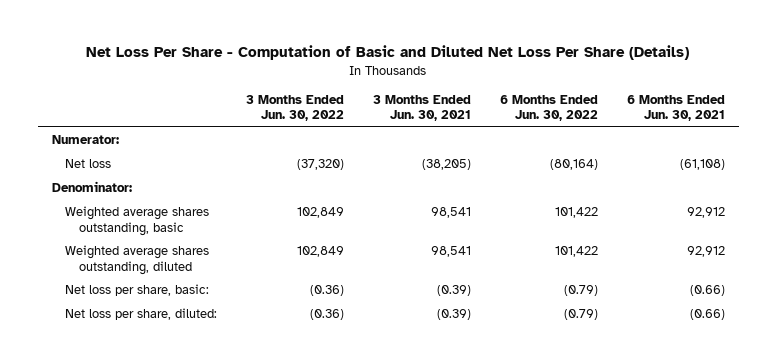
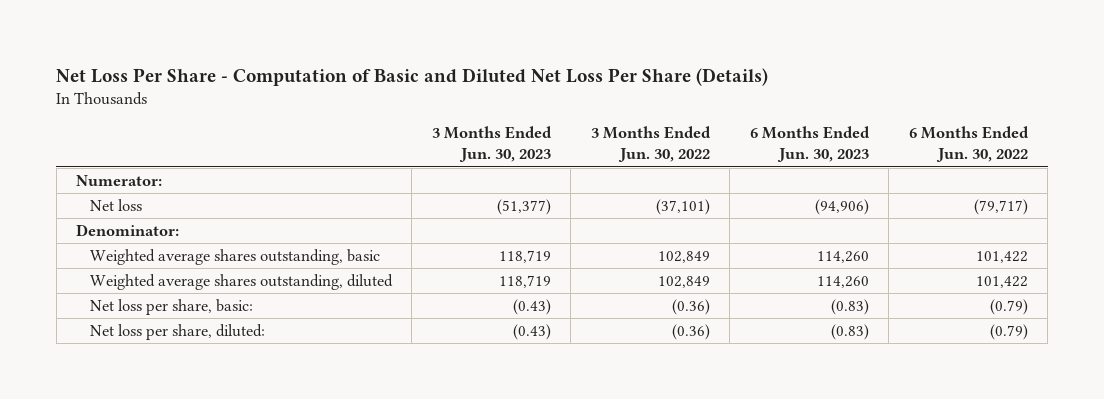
- | 3 Months Ended Jun. 30, 2022 | 3 Months Ended Jun. 30, 2021 | 6 Months Ended Jun. 30, 2022 | 6 Months Ended Jun. 30, 2021
+ | 3 Months Ended Jun. 30, 2023 | 3 Months Ended Jun. 30, 2022 | 6 Months Ended Jun. 30, 2023 | 6 Months Ended Jun. 30, 2022
- Net loss | (37,320) | (38,205) | (80,164) | (61,108)
+ Net loss | (51,377) | (37,101) | (94,906) | (79,717)

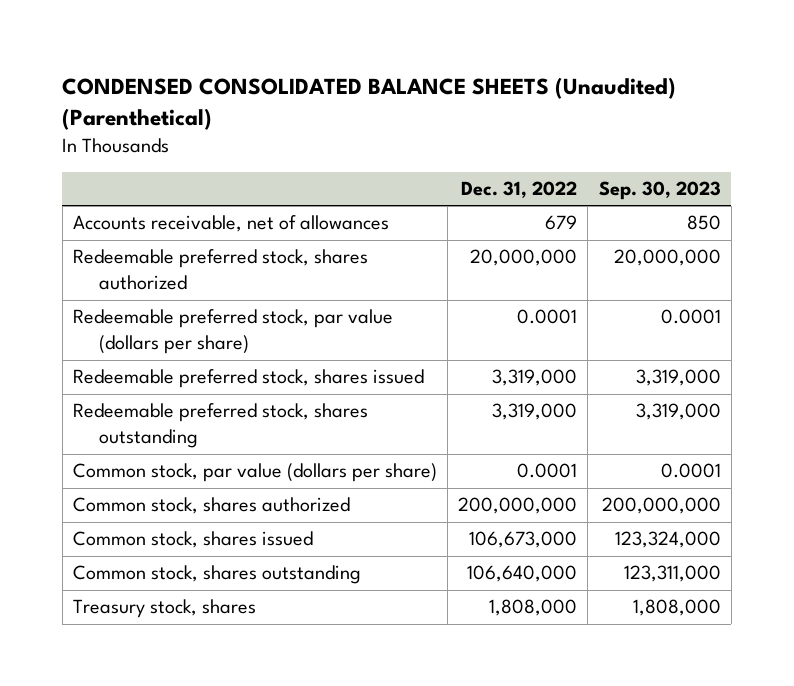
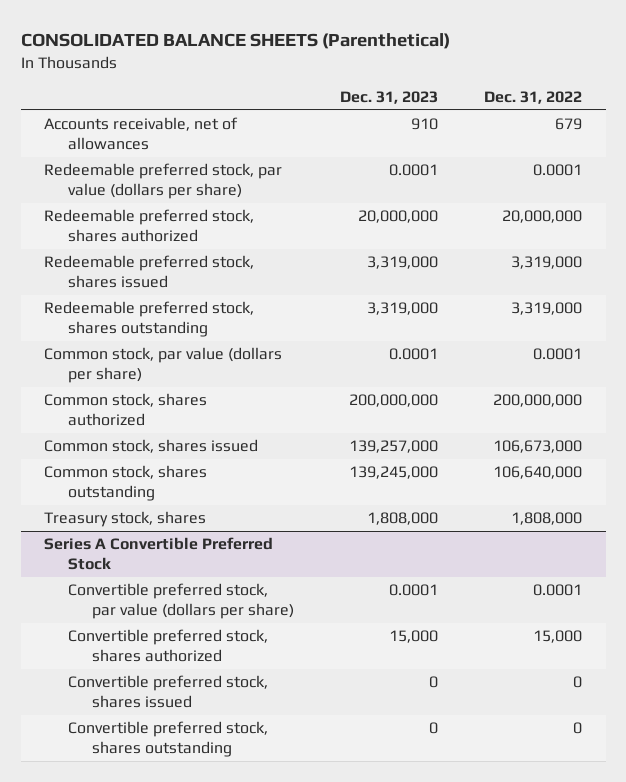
- CONDENSED CONSOLIDATED BALANCE SHEETS (Unaudited) (Parenthetical)
+ CONSOLIDATED BALANCE SHEETS (Parenthetical)
- | Dec. 31, 2022 | Sep. 30, 2023
+ | Dec. 31, 2023 | Dec. 31, 2022
moved down: Redeemable preferred stock, shares authorized | 20,000,000 | 20,000,000
+ Series A Convertible Preferred Stock
+ Convertible preferred stock, par value (dollars per share) | 0.0001 | 0.0001
+ Convertible preferred stock, shares authorized | 15,000 | 15,000
+ Convertible preferred stock, shares issued | 0 | 0
+ Convertible preferred stock, shares outstanding | 0 | 0

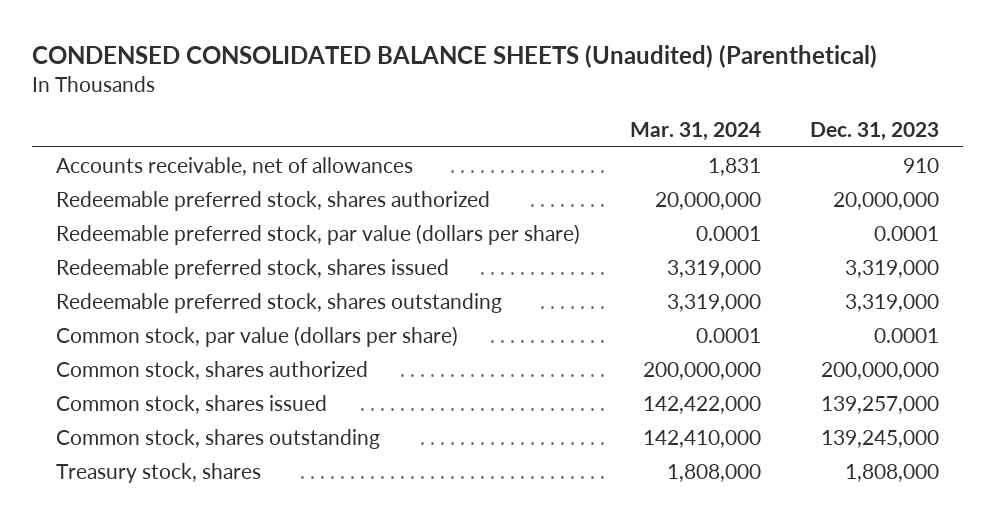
- CONSOLIDATED BALANCE SHEETS (Parenthetical)
+ CONDENSED CONSOLIDATED BALANCE SHEETS (Unaudited) (Parenthetical)
- | Dec. 31, 2023 | Dec. 31, 2022
+ | Mar. 31, 2024 | Dec. 31, 2023
moved down: Redeemable preferred stock, par value (dollars per share) | 0.0001 | 0.0001
- Series A Convertible Preferred Stock
- Convertible preferred stock, par value (dollars per share) | 0.0001 | 0.0001
- Convertible preferred stock, shares authorized | 15,000 | 15,000
- Convertible preferred stock, shares issued | 0 | 0
- Convertible preferred stock, shares outstanding | 0 | 0

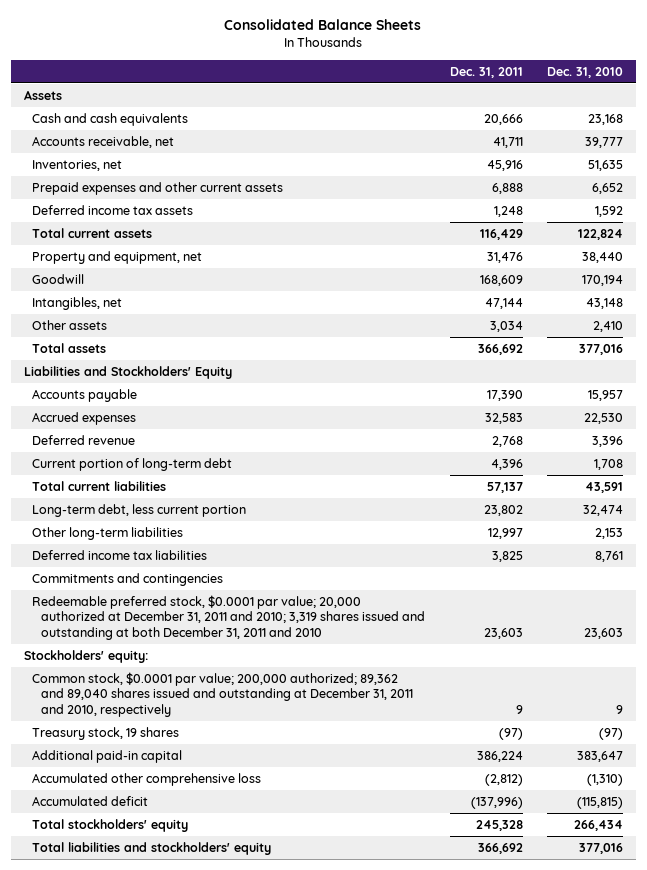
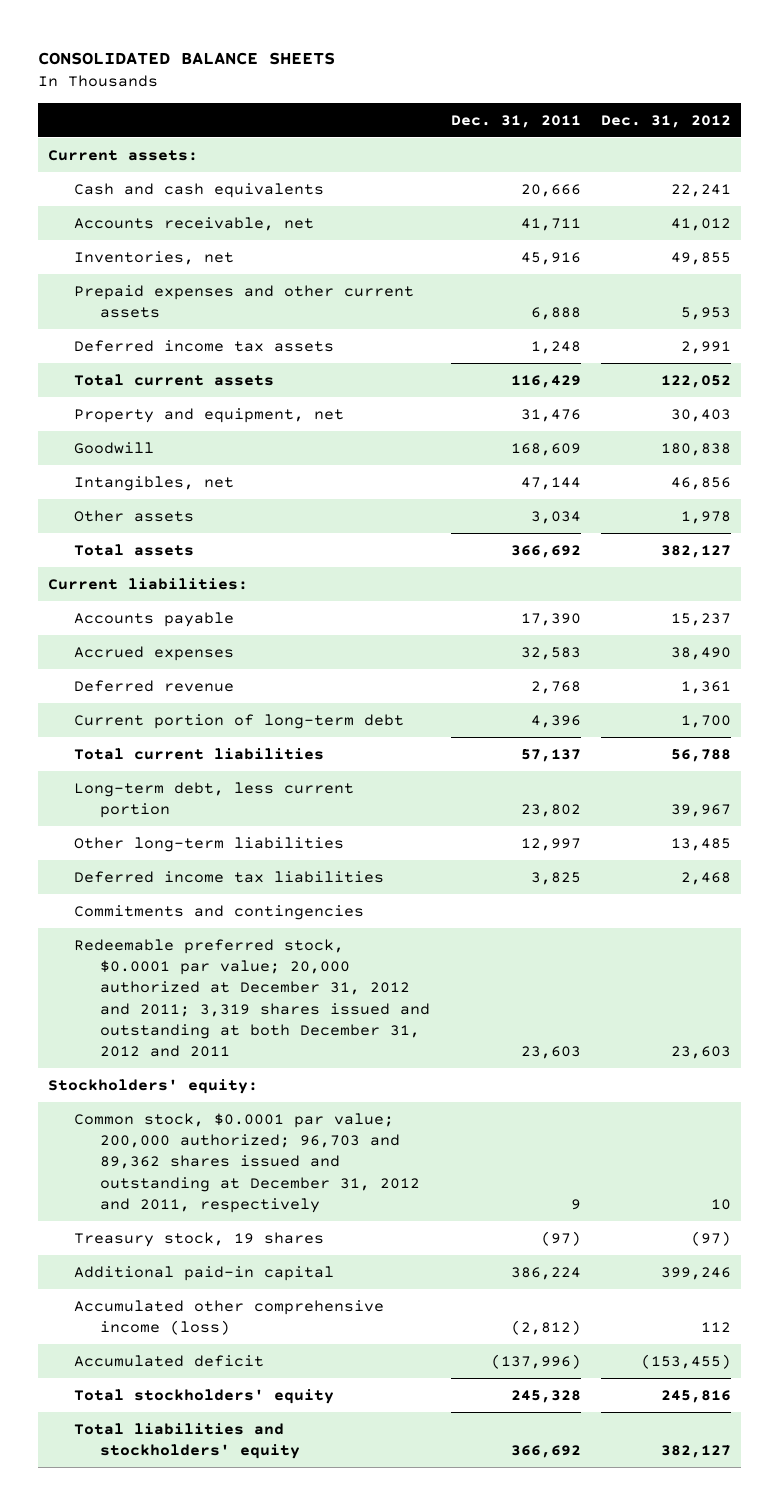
- Consolidated Balance Sheets
+ CONSOLIDATED BALANCE SHEETS
- | Dec. 31, 2011 | Dec. 31, 2010
+ | Dec. 31, 2011 | Dec. 31, 2012
- Assets
+ Current assets:
- Liabilities and Stockholders' Equity
+ Current liabilities:
- Redeemable preferred stock, $0.0001 par value; 20,000 authorized at December 31, 2011 and 2010; 3,319 shares issued and outstanding at both December 31, 2011 and 2010 | 23,603 | 23,603
+ Redeemable preferred stock, $0.0001 par value; 20,000 authorized at December 31, 2012 and 2011; 3,319 shares issued and outstanding at both December 31, 2012 and 2011 | 23,603 | 23,603
- Common stock, $0.0001 par value; 200,000 authorized; 89,362 and 89,040 shares issued and outstanding at December 31, 2011 and 2010, respectively | 9 | 9
+ Common stock, $0.0001 par value; 200,000 authorized; 96,703 and 89,362 shares issued and outstanding at December 31, 2012 and 2011, respectively | 9 | 10
- Accumulated other comprehensive loss | (2,812) | (1,310)
+ Accumulated other comprehensive income (loss) | (2,812) | 112

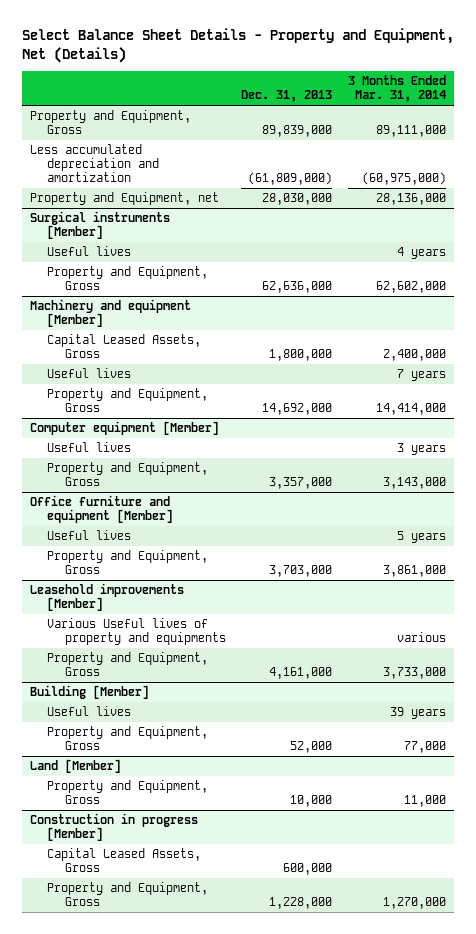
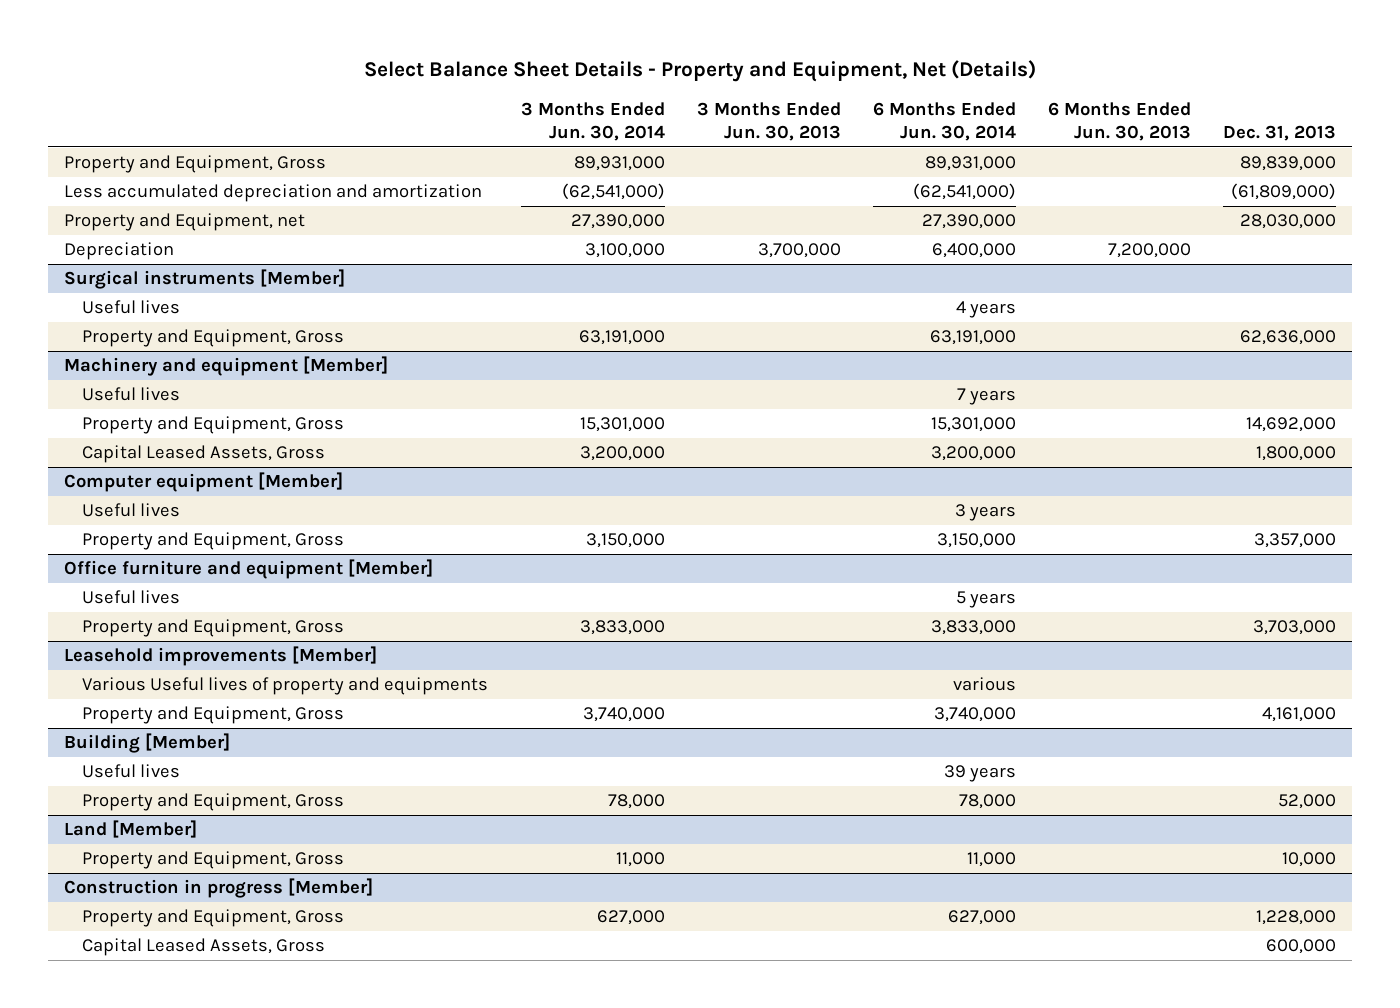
- | Dec. 31, 2013 | 3 Months Ended Mar. 31, 2014
+ | 3 Months Ended Jun. 30, 2014 | 3 Months Ended Jun. 30, 2013 | 6 Months Ended Jun. 30, 2014 | 6 Months Ended Jun. 30, 2013 | Dec. 31, 2013
+ Depreciation | 3,100,000 | 3,700,000 | 6,400,000 | 7,200,000 |
@ Machinery and equipment [Member]
moved down: Capital Leased Assets, Gross | 3,200,000 | | 3,200,000 | | 1,800,000
@ Construction in progress [Member]
moved down: Capital Leased Assets, Gross | | | | | 600,000

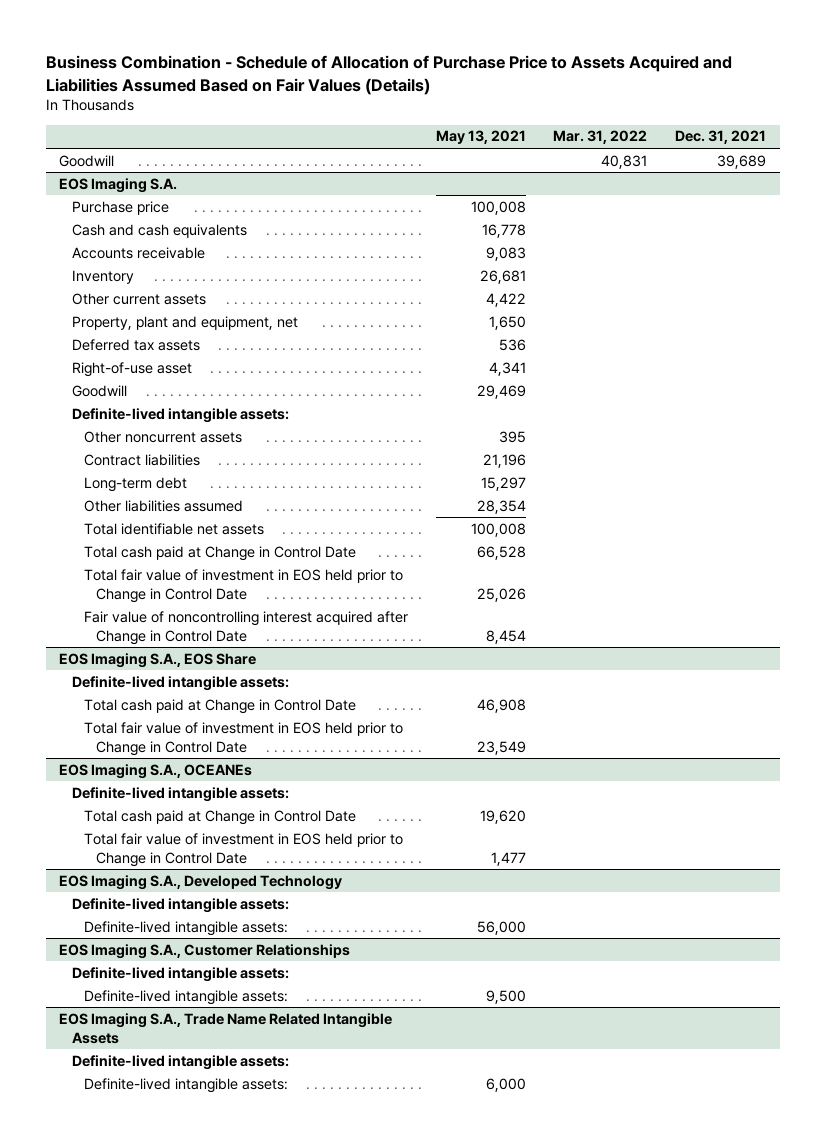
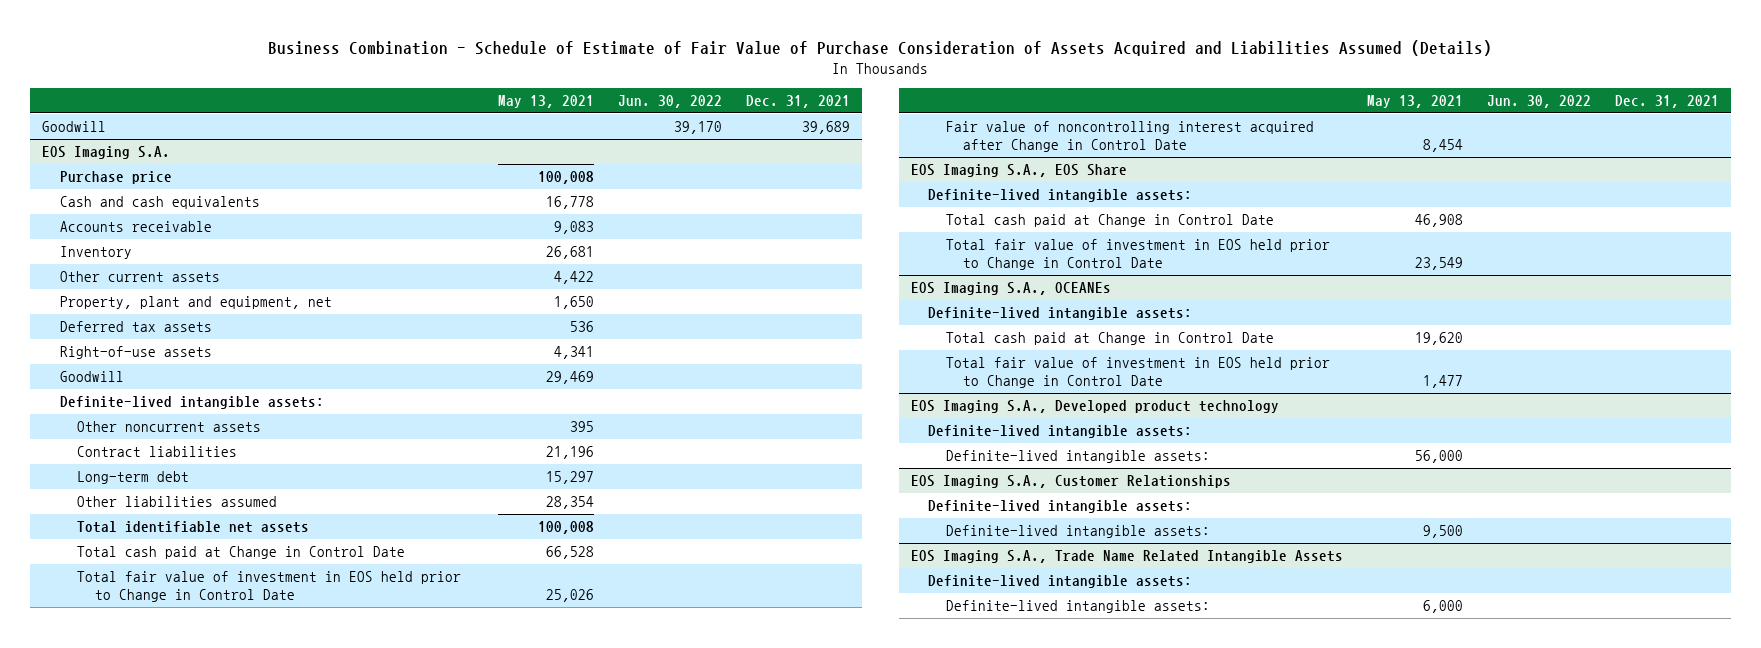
- Business Combination - Schedule of Allocation of Purchase Price to Assets Acquired and Liabilities Assumed Based on Fair Values (Details)
+ Business Combination - Schedule of Estimate of Fair Value of Purchase Consideration of Assets Acquired and Liabilities Assumed (Details)
- | May 13, 2021 | Mar. 31, 2022 | Dec. 31, 2021
+ | May 13, 2021 | Jun. 30, 2022 | Dec. 31, 2021
@ EOS Imaging S.A.
- Right-of-use asset | 4,341 | |
+ Right-of-use assets | 4,341 | |
- EOS Imaging S.A., Developed Technology
+ EOS Imaging S.A., Developed product technology

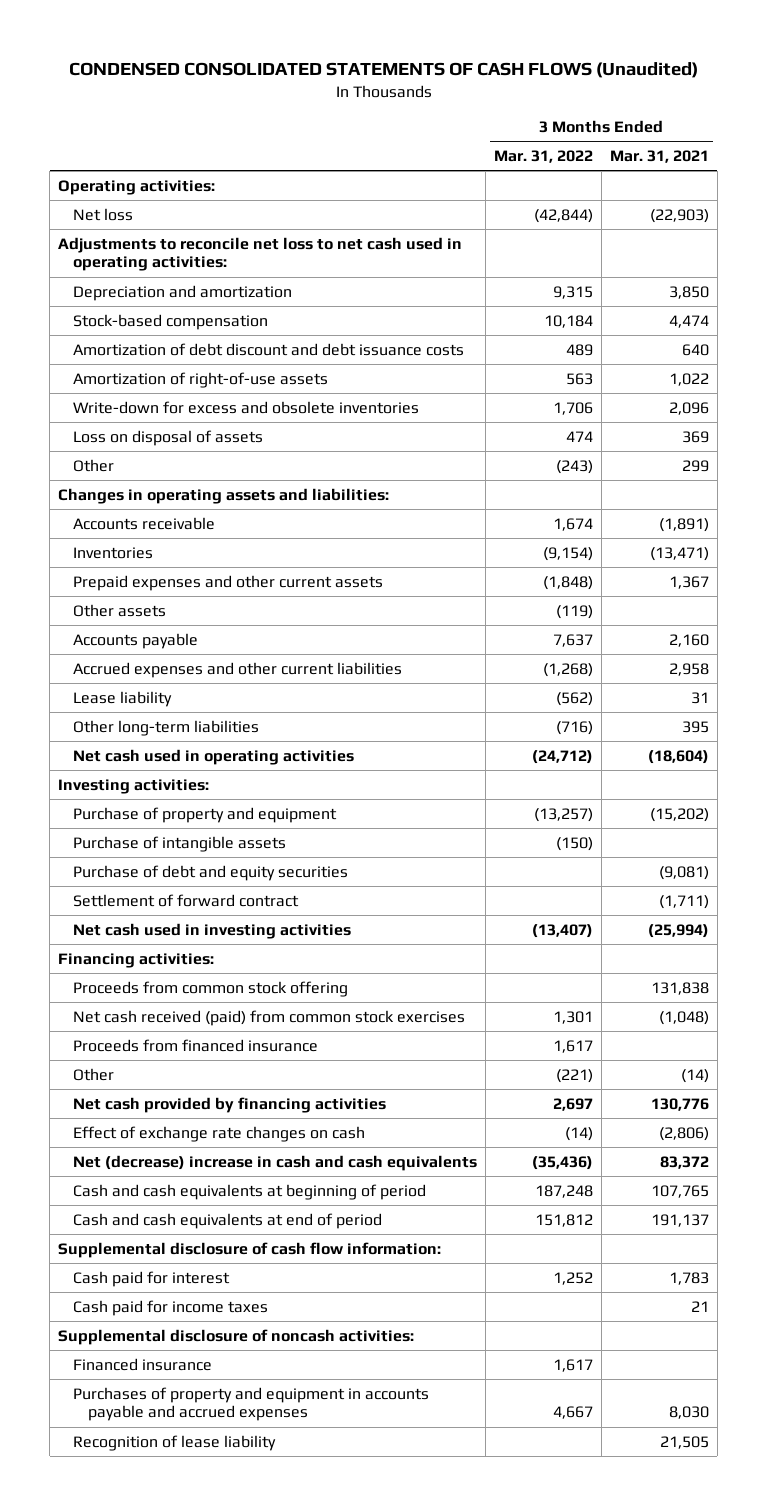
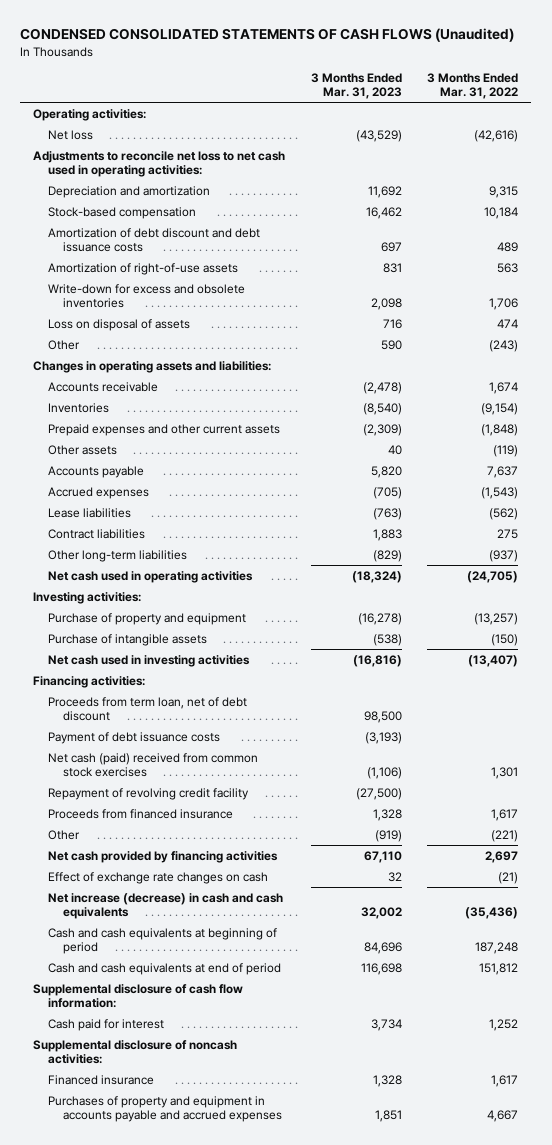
- | 3 Months Ended Mar. 31, 2022 | 3 Months Ended Mar. 31, 2021
+ | 3 Months Ended Mar. 31, 2023 | 3 Months Ended Mar. 31, 2022
- Net loss | (42,844) | (22,903)
+ Net loss | (43,529) | (42,616)
- Accrued expenses and other current liabilities | (1,268) | 2,958
- Lease liability | (562) | 31
- Other long-term liabilities | (716) | 395
- Net cash used in operating activities | (24,712) | (18,604)
+ Accrued expenses | (705) | (1,543)
+ Lease liabilities | (763) | (562)
+ Contract liabilities | 1,883 | 275
+ Other long-term liabilities | (829) | (937)
+ Net cash used in operating activities | (18,324) | (24,705)
- Purchase of debt and equity securities | | (9,081)
- Settlement of forward contract | | (1,711)
- Proceeds from common stock offering | | 131,838
- Net cash received (paid) from common stock exercises | 1,301 | (1,048)
+ Proceeds from term loan, net of debt discount | 98,500 |
+ Payment of debt issuance costs | (3,193) |
+ Net cash (paid) received from common stock exercises | (1,106) | 1,301
+ Repayment of revolving credit facility | (27,500) |
- Effect of exchange rate changes on cash | (14) | (2,806)
- Net (decrease) increase in cash and cash equivalents | (35,436) | 83,372
+ Effect of exchange rate changes on cash | 32 | (21)
+ Net increase (decrease) in cash and cash equivalents | 32,002 | (35,436)
- Cash paid for income taxes | | 21
- Recognition of lease liability | | 21,505

